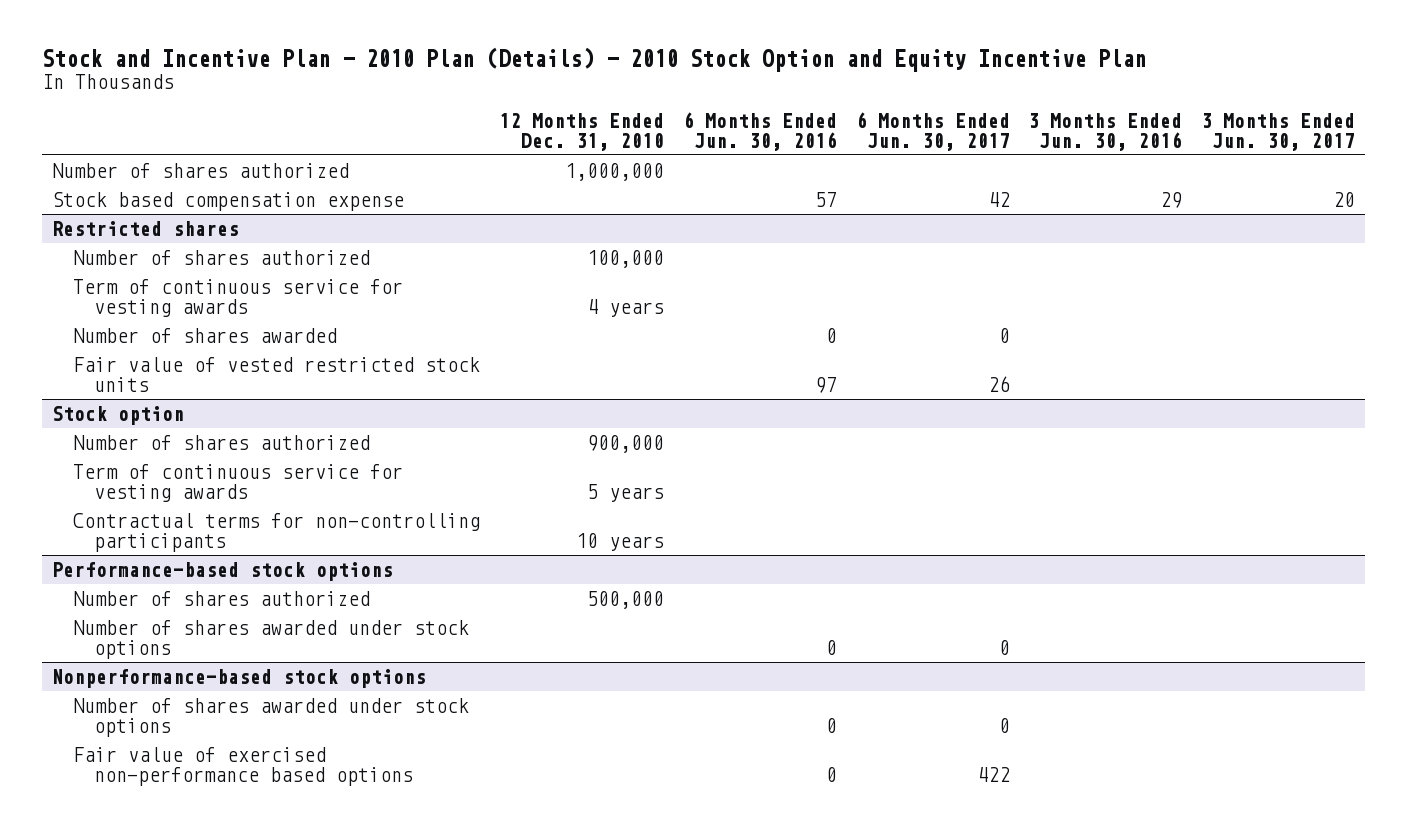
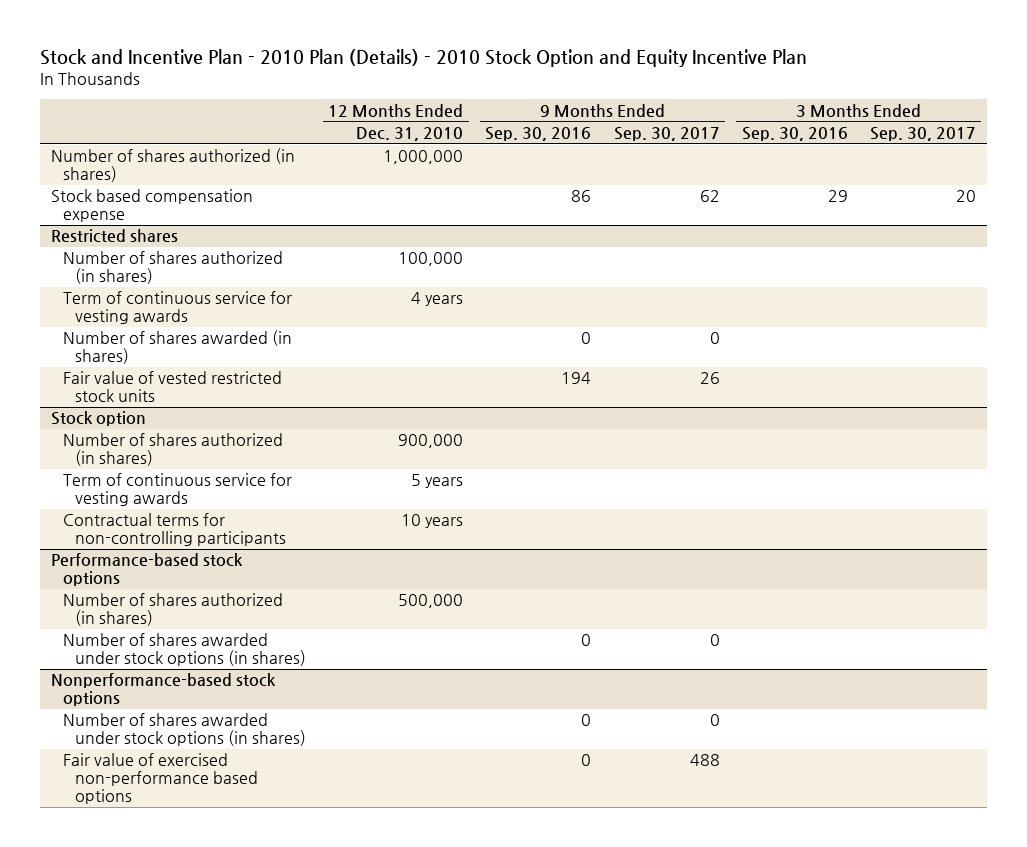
- | 12 Months Ended Dec. 31, 2010 | 6 Months Ended Jun. 30, 2016 | 6 Months Ended Jun. 30, 2017 | 3 Months Ended Jun. 30, 2016 | 3 Months Ended Jun. 30, 2017
+ | 12 Months Ended Dec. 31, 2010 | 9 Months Ended Sep. 30, 2016 | 9 Months Ended Sep. 30, 2017 | 3 Months Ended Sep. 30, 2016 | 3 Months Ended Sep. 30, 2017
- Number of shares authorized | 1,000,000 | | | |
+ Number of shares authorized (in shares) | 1,000,000 | | | |
@ Restricted shares
- Number of shares authorized | 100,000 | | | |
+ Number of shares authorized (in shares) | 100,000 | | | |
- Number of shares awarded | | 0 | 0 | |
+ Number of shares awarded (in shares) | | 0 | 0 | |
@ Stock option
- Number of shares authorized | 900,000 | | | |
+ Number of shares authorized (in shares) | 900,000 | | | |
@ Performance-based stock options
- Number of shares authorized | 500,000 | | | |
- Number of shares awarded under stock options | | 0 | 0 | |
+ Number of shares authorized (in shares) | 500,000 | | | |
+ Number of shares awarded under stock options (in shares) | | 0 | 0 | |
@ Nonperformance-based stock options
- Number of shares awarded under stock options | | 0 | 0 | |
+ Number of shares awarded under stock options (in shares) | | 0 | 0 | |

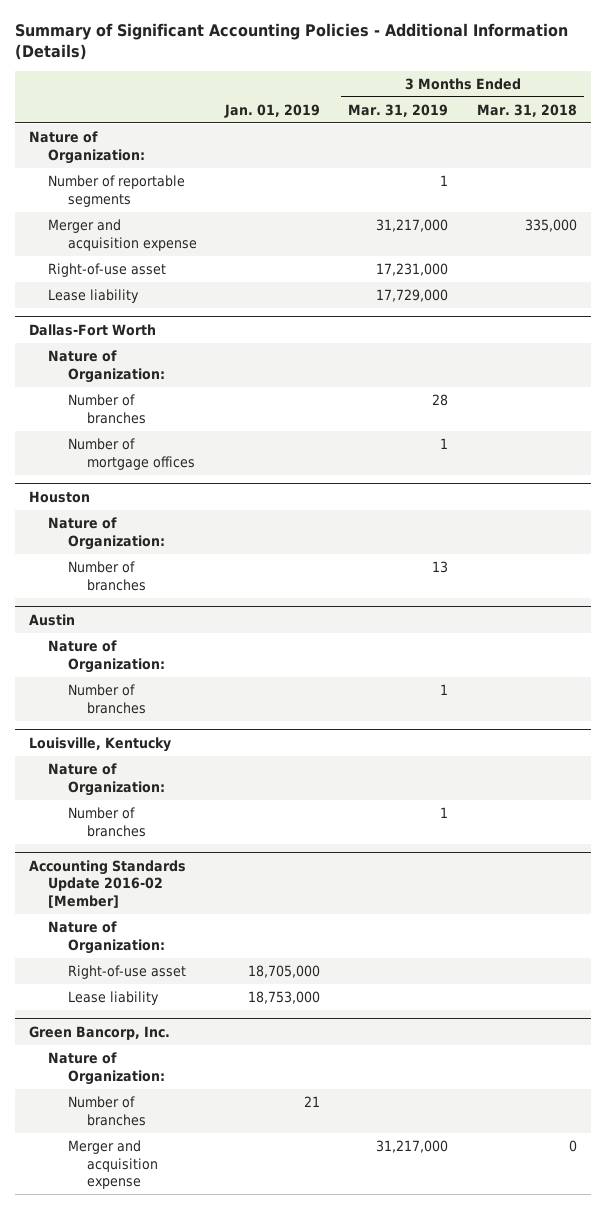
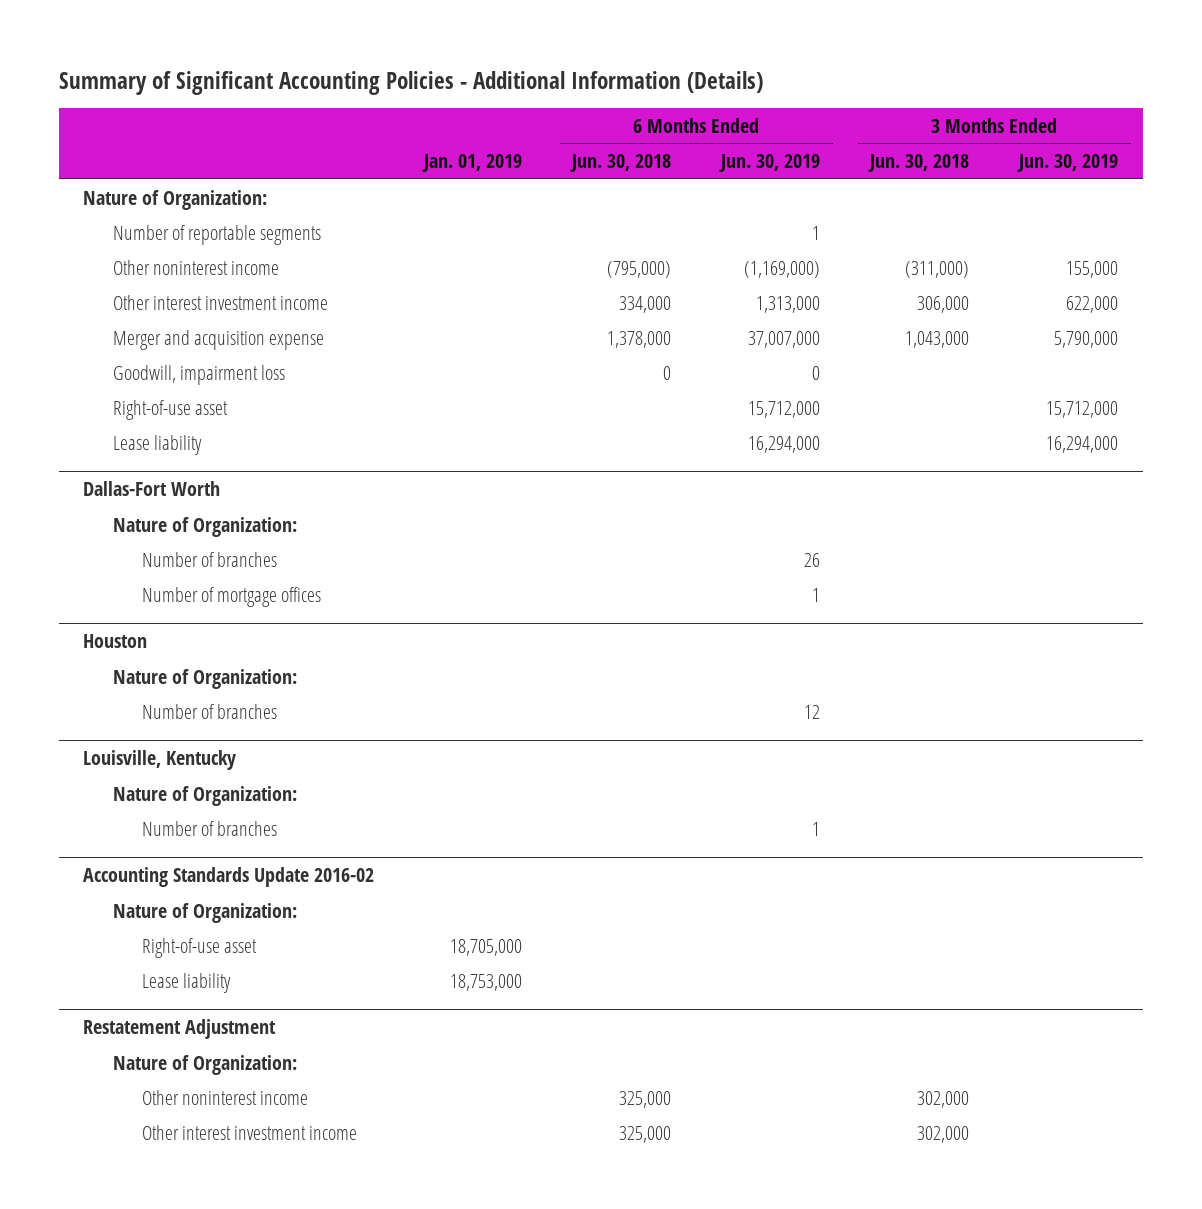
- | Jan. 01, 2019 | 3 Months Ended Mar. 31, 2019 | 3 Months Ended Mar. 31, 2018
+ | Jan. 01, 2019 | 6 Months Ended Jun. 30, 2018 | 6 Months Ended Jun. 30, 2019 | 3 Months Ended Jun. 30, 2018 | 3 Months Ended Jun. 30, 2019
+ Other noninterest income | | (795,000) | (1,169,000) | (311,000) | 155,000
+ Other interest investment income | | 334,000 | 1,313,000 | 306,000 | 622,000
+ Goodwill, impairment loss | | 0 | 0 | |
- Austin
- Nature of Organization:
- Number of branches | | 1 |
- Accounting Standards Update 2016-02 [Member]
+ Accounting Standards Update 2016-02
- Green Bancorp, Inc.
- Nature of Organization:
- Number of branches | 21 | |
- Merger and acquisition expense | | 31,217,000 | 0
+ Restatement Adjustment
+ Nature of Organization:
+ Other noninterest income | | 325,000 | | 302,000 |
+ Other interest investment income | | 325,000 | | 302,000 |

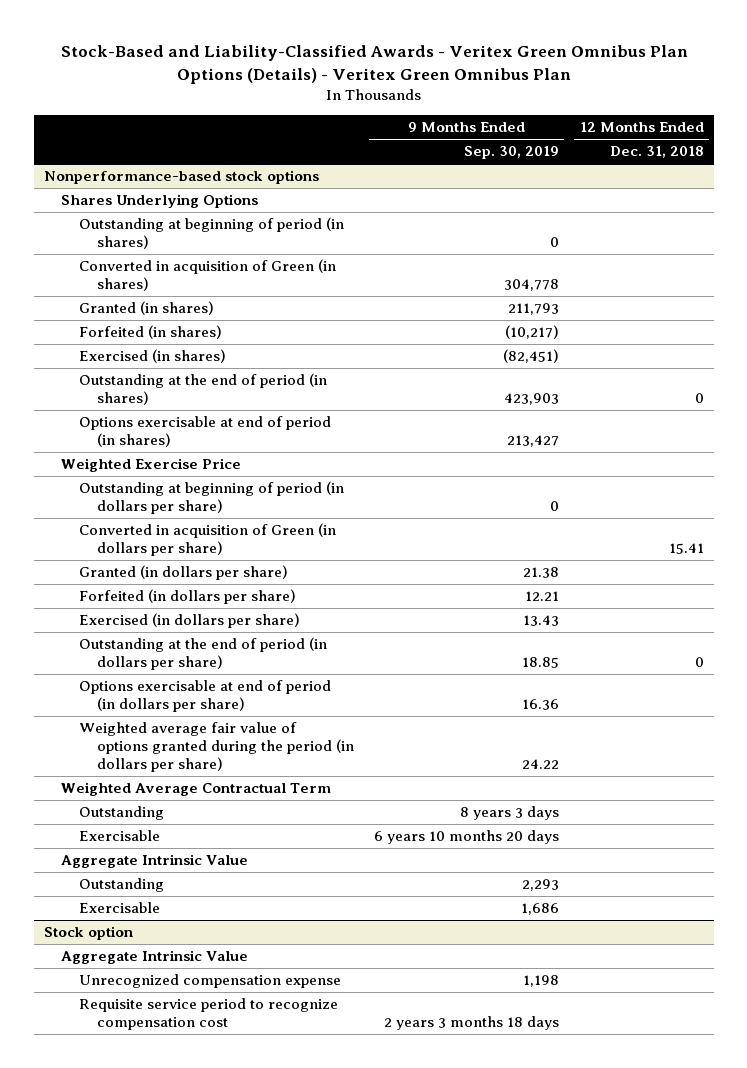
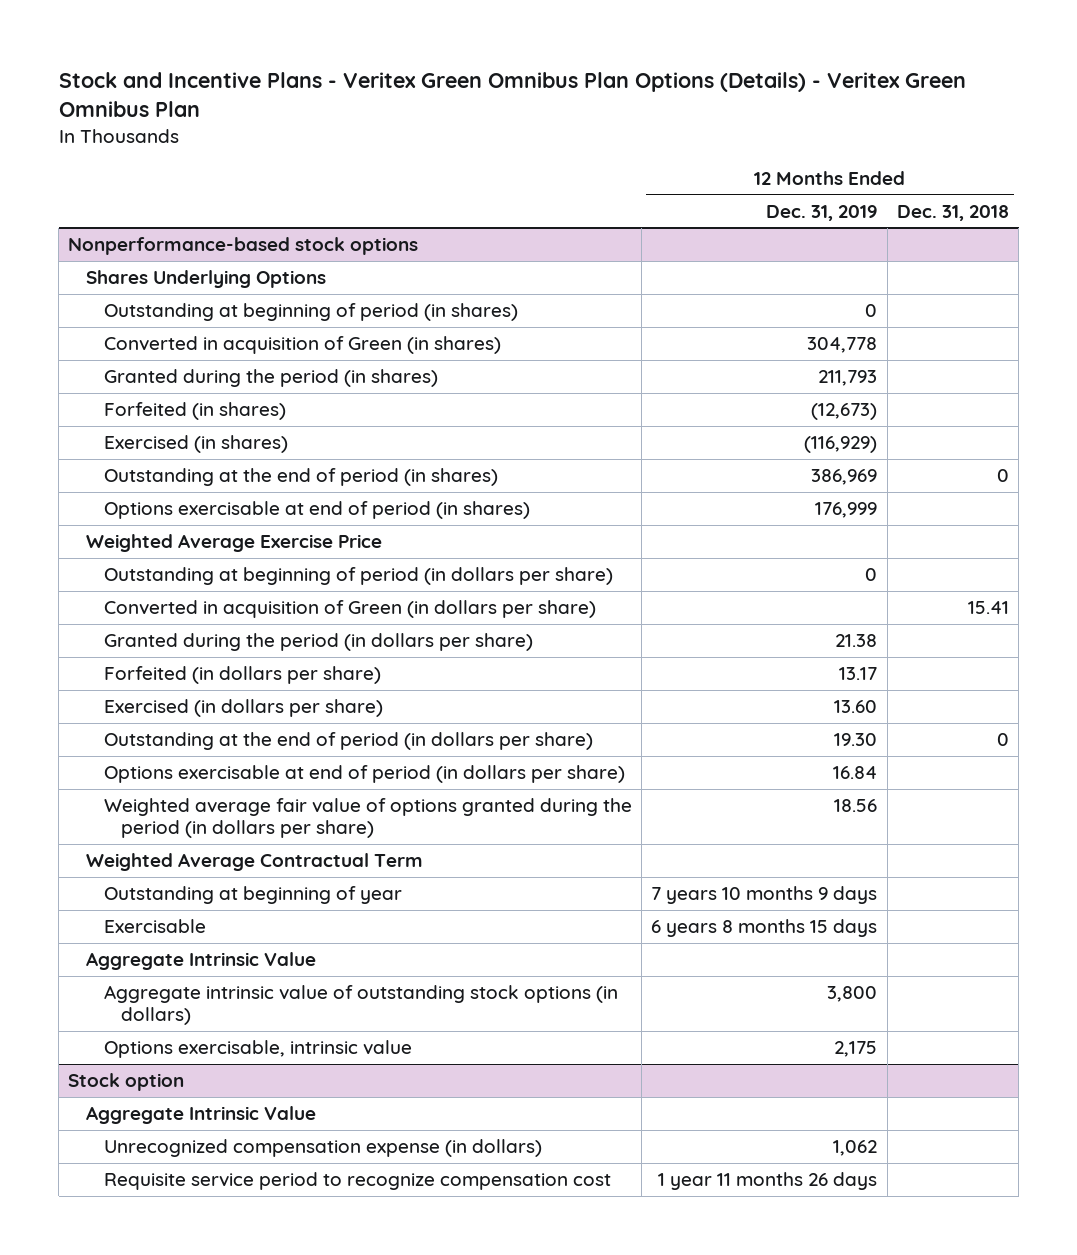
- Stock-Based and Liability-Classified Awards - Veritex Green Omnibus Plan Options (Details) - Veritex Green Omnibus Plan
+ Stock and Incentive Plans - Veritex Green Omnibus Plan Options (Details) - Veritex Green Omnibus Plan
- | 9 Months Ended Sep. 30, 2019 | 12 Months Ended Dec. 31, 2018
+ | 12 Months Ended Dec. 31, 2019 | 12 Months Ended Dec. 31, 2018
@ Nonperformance-based stock options
- Granted (in shares) | 211,793 |
+ Granted during the period (in shares) | 211,793 |
- Weighted Exercise Price
+ Weighted Average Exercise Price
- Granted (in dollars per share) | 21.38 |
+ Granted during the period (in dollars per share) | 21.38 |
- Outstanding | 8 years 3 days |
+ Outstanding at beginning of year | 7 years 10 months 9 days |
- Outstanding | 2,293 |
- Exercisable | 1,686 |
+ Aggregate intrinsic value of outstanding stock options (in dollars) | 3,800 |
+ Options exercisable, intrinsic value | 2,175 |
@ Stock option
- Unrecognized compensation expense | 1,198 |
+ Unrecognized compensation expense (in dollars) | 1,062 |

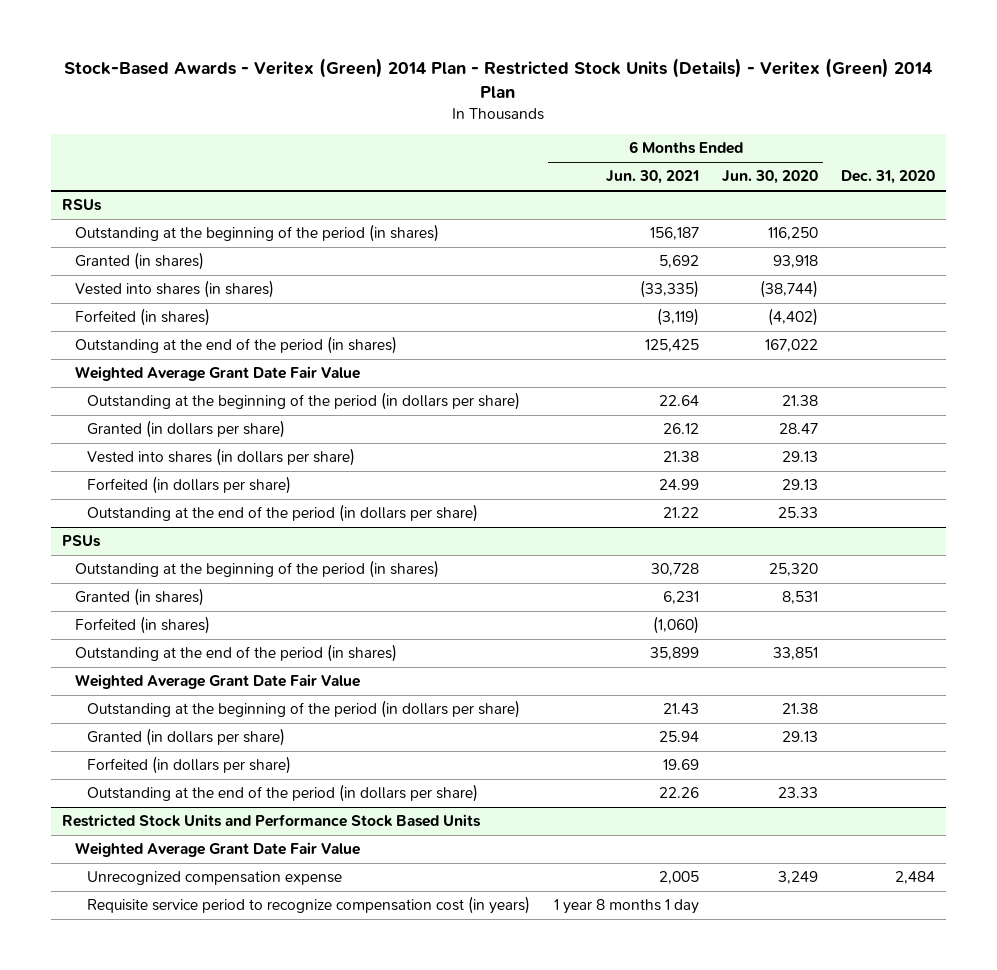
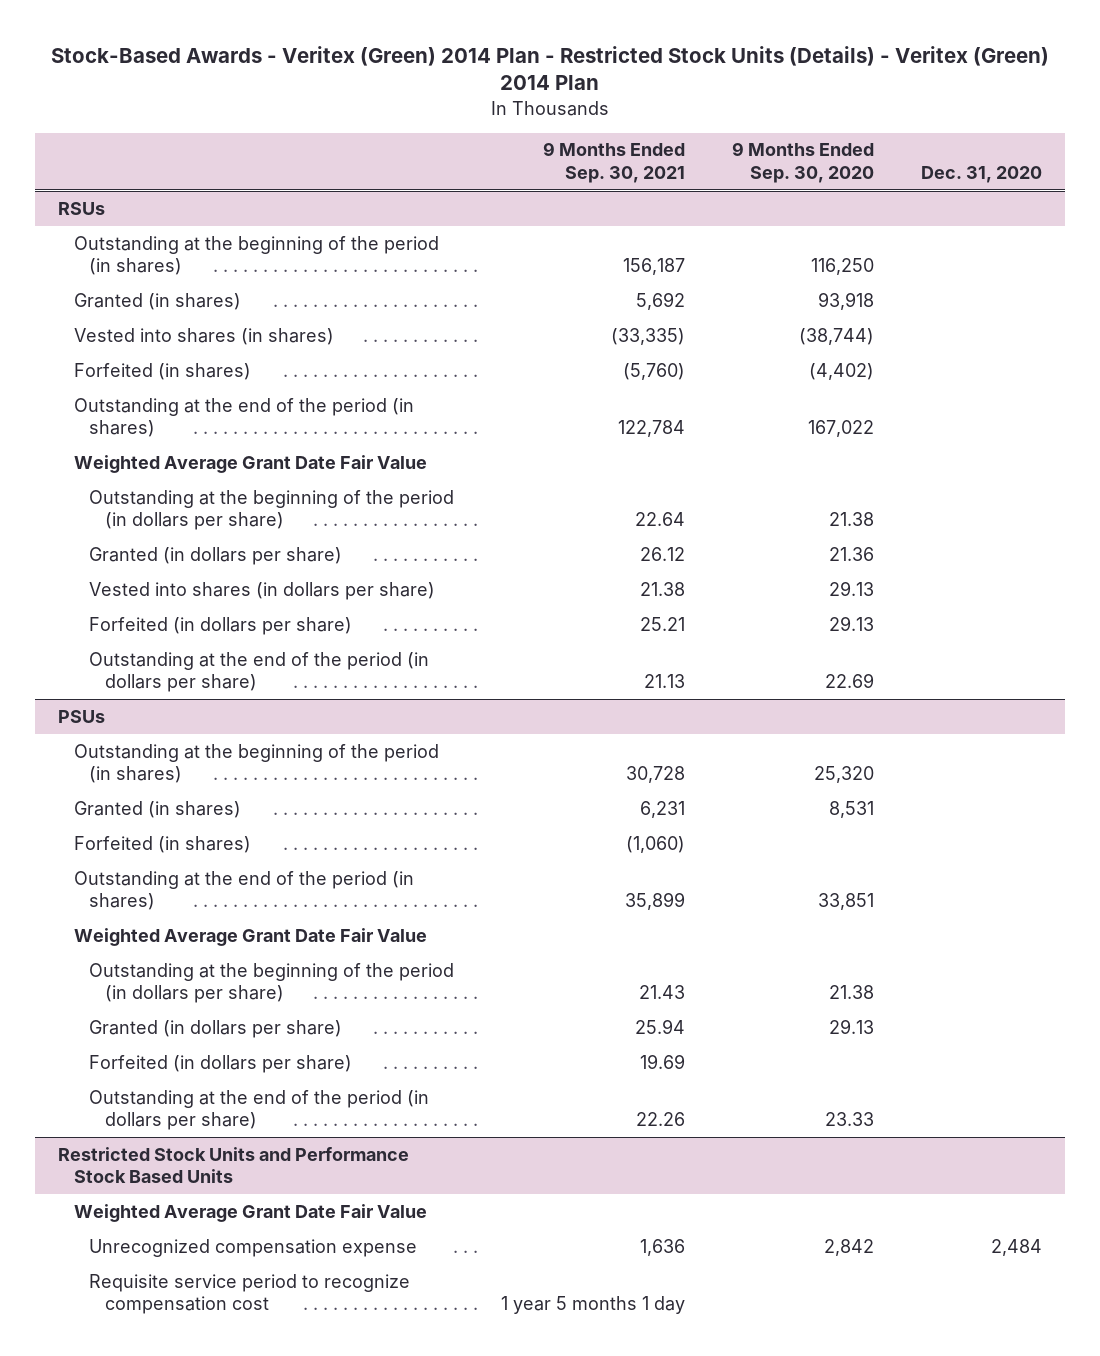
- | 6 Months Ended Jun. 30, 2021 | 6 Months Ended Jun. 30, 2020 | Dec. 31, 2020
+ | 9 Months Ended Sep. 30, 2021 | 9 Months Ended Sep. 30, 2020 | Dec. 31, 2020
@ Restricted Stock Units and Performance Stock Based Units
- Requisite service period to recognize compensation cost (in years) | 1 year 8 months 1 day | |
+ Requisite service period to recognize compensation cost | 1 year 5 months 1 day | |

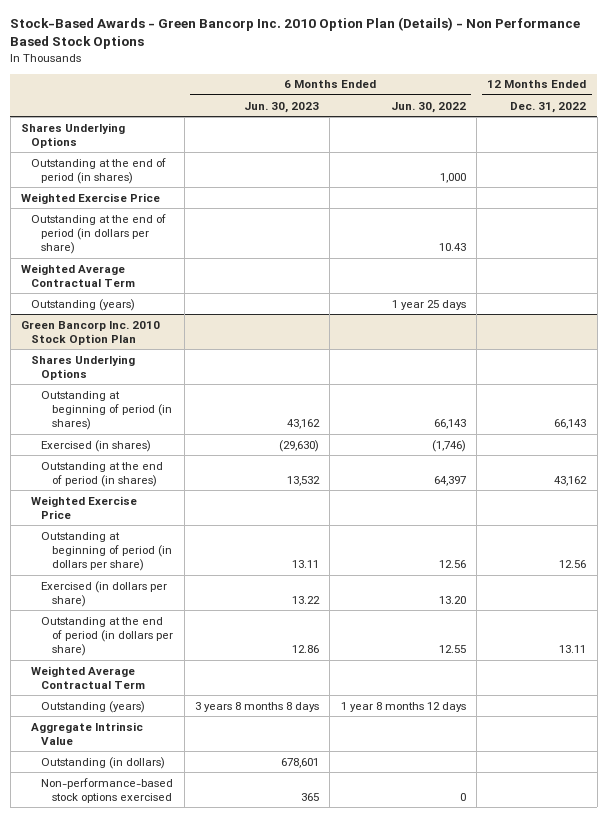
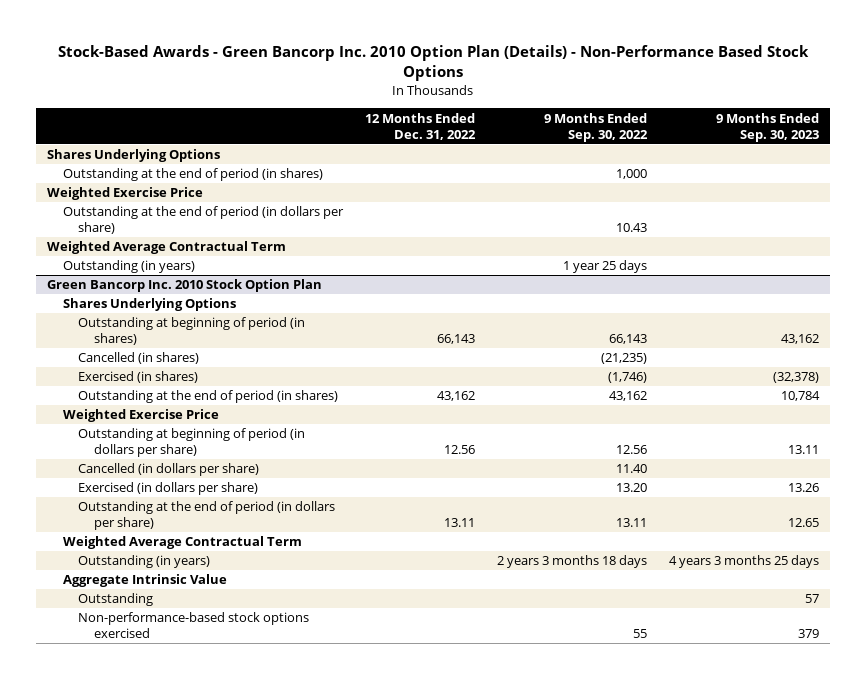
- Stock-Based Awards - Green Bancorp Inc. 2010 Option Plan (Details) - Non Performance Based Stock Options
+ Stock-Based Awards - Green Bancorp Inc. 2010 Option Plan (Details) - Non-Performance Based Stock Options
- | 6 Months Ended Jun. 30, 2023 | 6 Months Ended Jun. 30, 2022 | 12 Months Ended Dec. 31, 2022
+ | 12 Months Ended Dec. 31, 2022 | 9 Months Ended Sep. 30, 2022 | 9 Months Ended Sep. 30, 2023
- Outstanding (years) | | 1 year 25 days |
+ Outstanding (in years) | | 1 year 25 days |
@ Green Bancorp Inc. 2010 Stock Option Plan
+ Cancelled (in shares) | | (21,235) |
+ Cancelled (in dollars per share) | | 11.40 |
- Outstanding (years) | 3 years 8 months 8 days | 1 year 8 months 12 days |
+ Outstanding (in years) | | 2 years 3 months 18 days | 4 years 3 months 25 days
- Outstanding (in dollars) | 678,601 | |
+ Outstanding | | | 57

